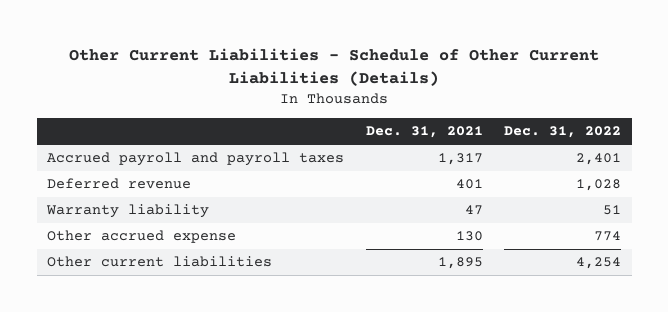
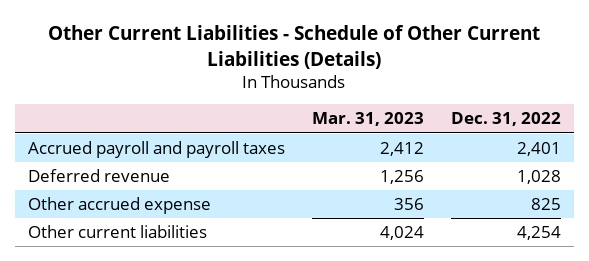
- | Dec. 31, 2021 | Dec. 31, 2022
+ | Mar. 31, 2023 | Dec. 31, 2022
- Warranty liability | 47 | 51
- Other accrued expense | 130 | 774
+ Other accrued expense | 356 | 825

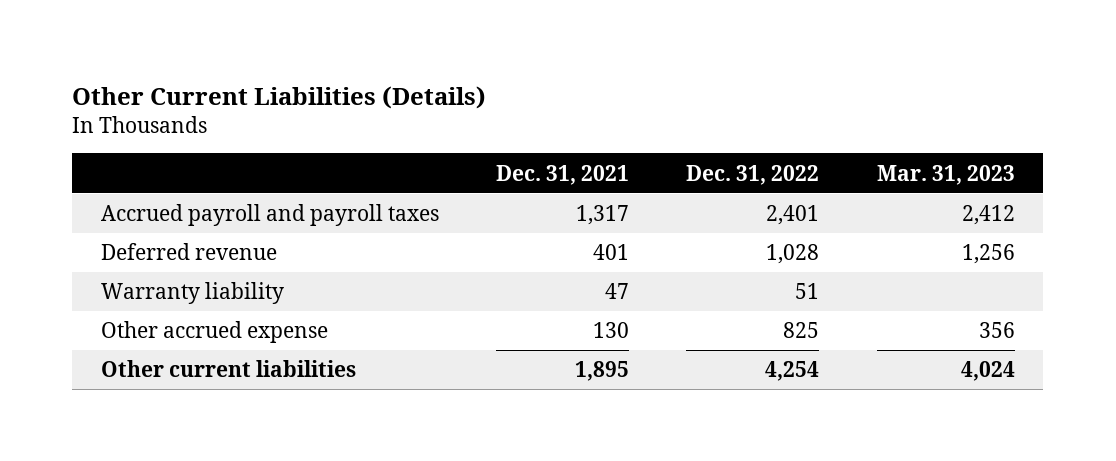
- Other Current Liabilities - Schedule of Other Current Liabilities (Details)
+ Other Current Liabilities (Details)
- | Mar. 31, 2023 | Dec. 31, 2022
+ | Dec. 31, 2021 | Dec. 31, 2022 | Mar. 31, 2023
+ Warranty liability | 47 | 51 |

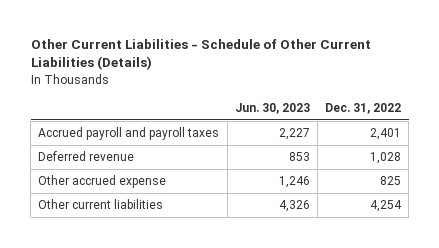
- Other Current Liabilities (Details)
+ Other Current Liabilities - Schedule of Other Current Liabilities (Details)
- | Dec. 31, 2021 | Dec. 31, 2022 | Mar. 31, 2023
+ | Jun. 30, 2023 | Dec. 31, 2022
- Warranty liability | 47 | 51 |

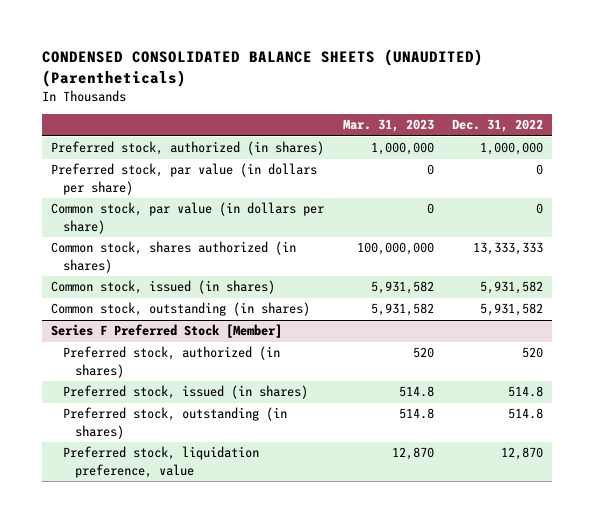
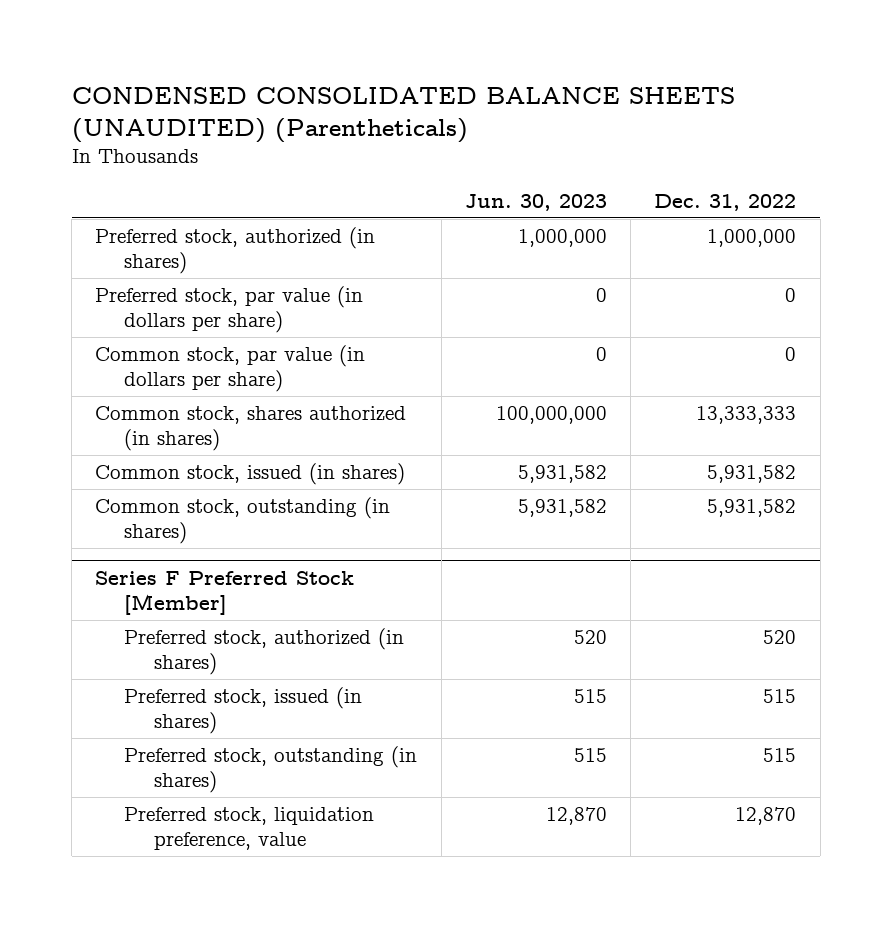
- | Mar. 31, 2023 | Dec. 31, 2022
+ | Jun. 30, 2023 | Dec. 31, 2022
@ Series F Preferred Stock [Member]
- Preferred stock, issued (in shares) | 514.8 | 514.8
- Preferred stock, outstanding (in shares) | 514.8 | 514.8
+ Preferred stock, issued (in shares) | 515 | 515
+ Preferred stock, outstanding (in shares) | 515 | 515

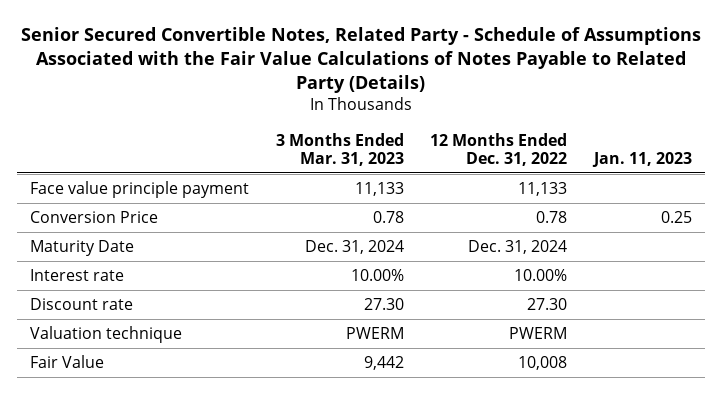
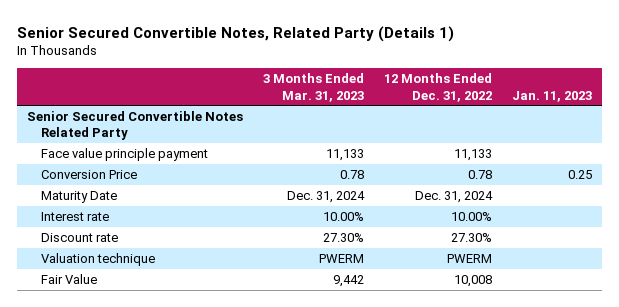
- Senior Secured Convertible Notes, Related Party - Schedule of Assumptions Associated with the Fair Value Calculations of Notes Payable to Related Party (Details)
+ Senior Secured Convertible Notes, Related Party (Details 1)
+ Senior Secured Convertible Notes Related Party
- Discount rate | 27.30 | 27.30 |
+ Discount rate | 27.30% | 27.30% |

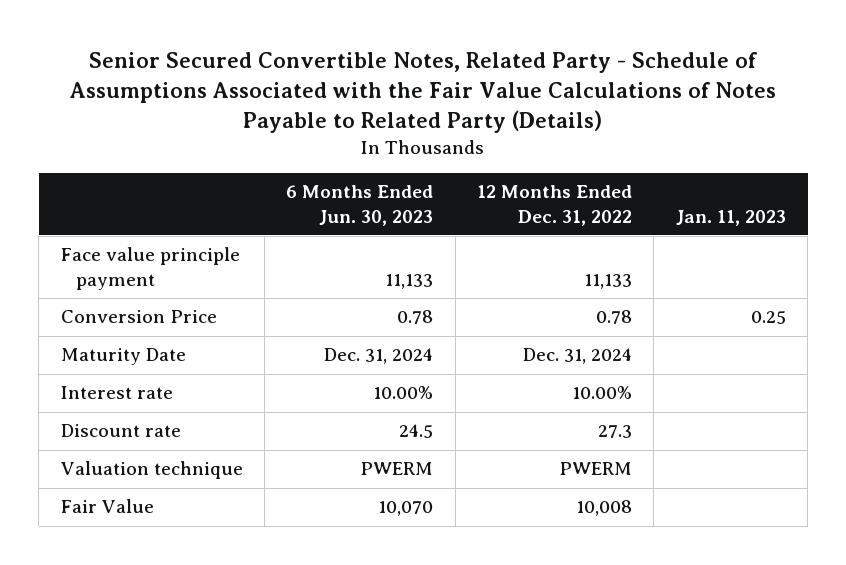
- Senior Secured Convertible Notes, Related Party (Details 1)
+ Senior Secured Convertible Notes, Related Party - Schedule of Assumptions Associated with the Fair Value Calculations of Notes Payable to Related Party (Details)
- | 3 Months Ended Mar. 31, 2023 | 12 Months Ended Dec. 31, 2022 | Jan. 11, 2023
+ | 6 Months Ended Jun. 30, 2023 | 12 Months Ended Dec. 31, 2022 | Jan. 11, 2023
- Senior Secured Convertible Notes Related Party
- Discount rate | 27.30% | 27.30% |
+ Discount rate | 24.5 | 27.3 |

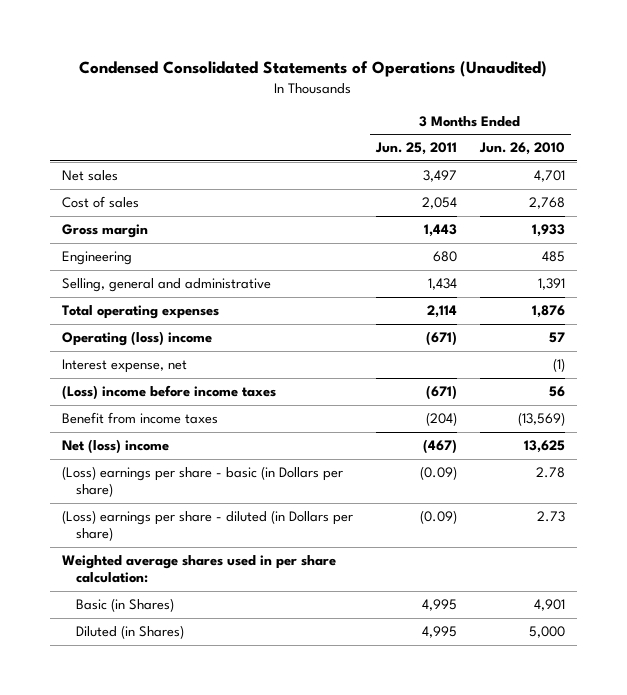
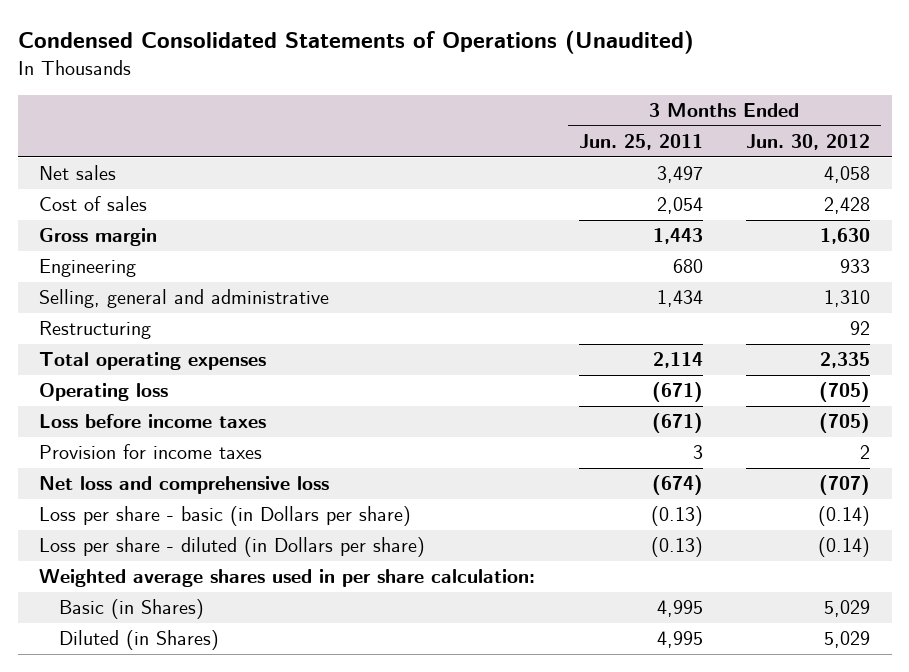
- | 3 Months Ended Jun. 25, 2011 | 3 Months Ended Jun. 26, 2010
+ | 3 Months Ended Jun. 25, 2011 | 3 Months Ended Jun. 30, 2012
+ Restructuring | | 92
- Operating (loss) income | (671) | 57
- Interest expense, net | | (1)
- (Loss) income before income taxes | (671) | 56
- Benefit from income taxes | (204) | (13,569)
- Net (loss) income | (467) | 13,625
- (Loss) earnings per share - basic (in Dollars per share) | (0.09) | 2.78
- (Loss) earnings per share - diluted (in Dollars per share) | (0.09) | 2.73
+ Operating loss | (671) | (705)
+ Loss before income taxes | (671) | (705)
+ Provision for income taxes | 3 | 2
+ Net loss and comprehensive loss | (674) | (707)
+ Loss per share - basic (in Dollars per share) | (0.13) | (0.14)
+ Loss per share - diluted (in Dollars per share) | (0.13) | (0.14)

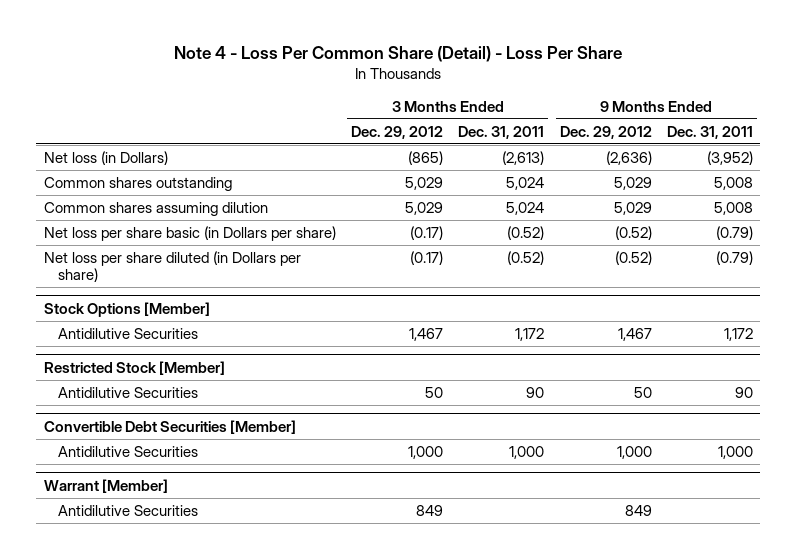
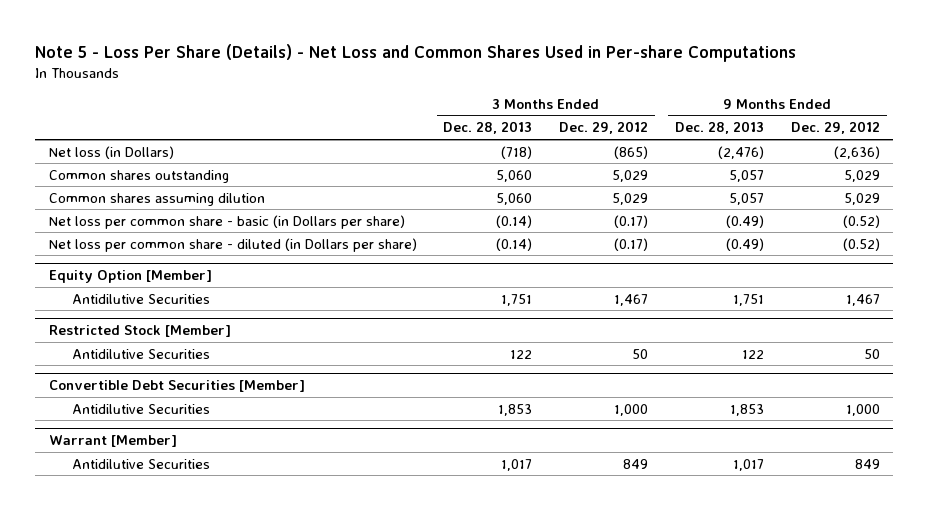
- Note 4 - Loss Per Common Share (Detail) - Loss Per Share
+ Note 5 - Loss Per Share (Details) - Net Loss and Common Shares Used in Per-share Computations
- | 3 Months Ended Dec. 29, 2012 | 3 Months Ended Dec. 31, 2011 | 9 Months Ended Dec. 29, 2012 | 9 Months Ended Dec. 31, 2011
+ | 3 Months Ended Dec. 28, 2013 | 3 Months Ended Dec. 29, 2012 | 9 Months Ended Dec. 28, 2013 | 9 Months Ended Dec. 29, 2012
- Net loss per share basic (in Dollars per share) | (0.17) | (0.52) | (0.52) | (0.79)
- Net loss per share diluted (in Dollars per share) | (0.17) | (0.52) | (0.52) | (0.79)
- Stock Options [Member]
+ Net loss per common share - basic (in Dollars per share) | (0.14) | (0.17) | (0.49) | (0.52)
+ Net loss per common share - diluted (in Dollars per share) | (0.14) | (0.17) | (0.49) | (0.52)
+ Equity Option [Member]

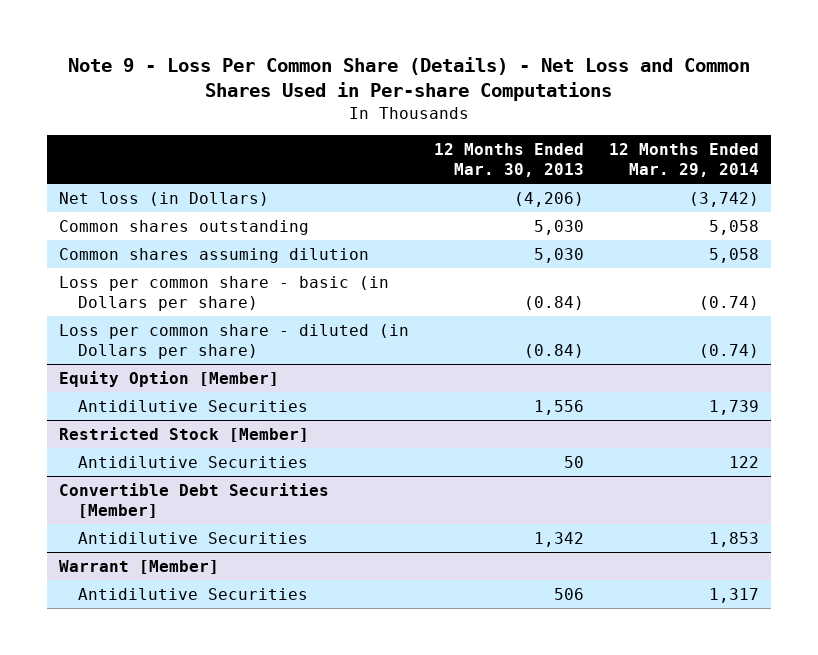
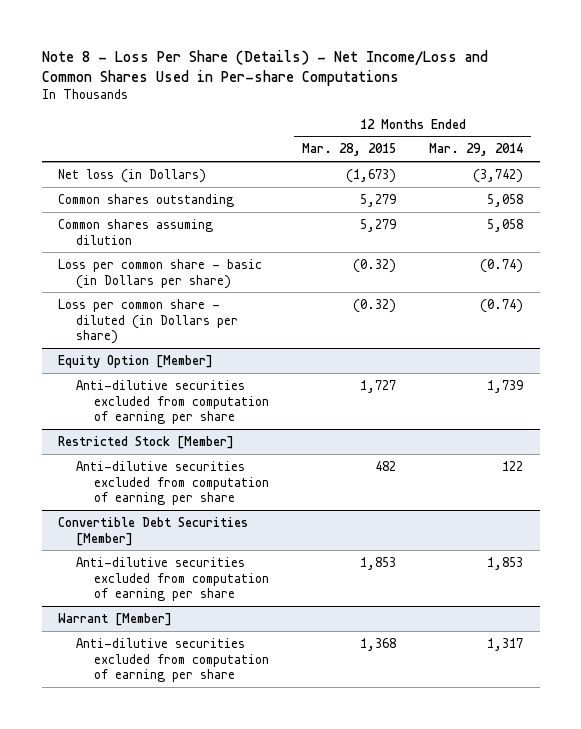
- Note 9 - Loss Per Common Share (Details) - Net Loss and Common Shares Used in Per-share Computations
+ Note 8 - Loss Per Share (Details) - Net Income/Loss and Common Shares Used in Per-share Computations
- | 12 Months Ended Mar. 30, 2013 | 12 Months Ended Mar. 29, 2014
+ | 12 Months Ended Mar. 28, 2015 | 12 Months Ended Mar. 29, 2014
@ Equity Option [Member]
- Antidilutive Securities | 1,556 | 1,739
+ Anti-dilutive securities excluded from computation of earning per share | 1,727 | 1,739
@ Restricted Stock [Member]
- Antidilutive Securities | 50 | 122
+ Anti-dilutive securities excluded from computation of earning per share | 482 | 122
@ Convertible Debt Securities [Member]
- Antidilutive Securities | 1,342 | 1,853
+ Anti-dilutive securities excluded from computation of earning per share | 1,853 | 1,853
@ Warrant [Member]
- Antidilutive Securities | 506 | 1,317
+ Anti-dilutive securities excluded from computation of earning per share | 1,368 | 1,317

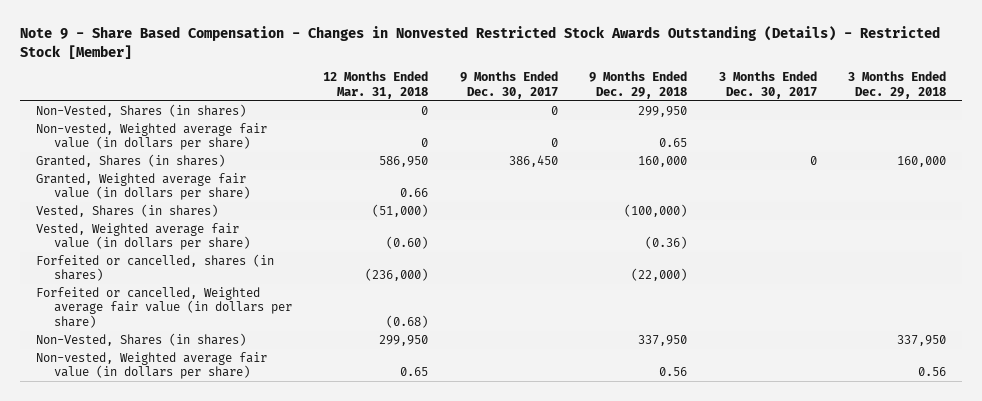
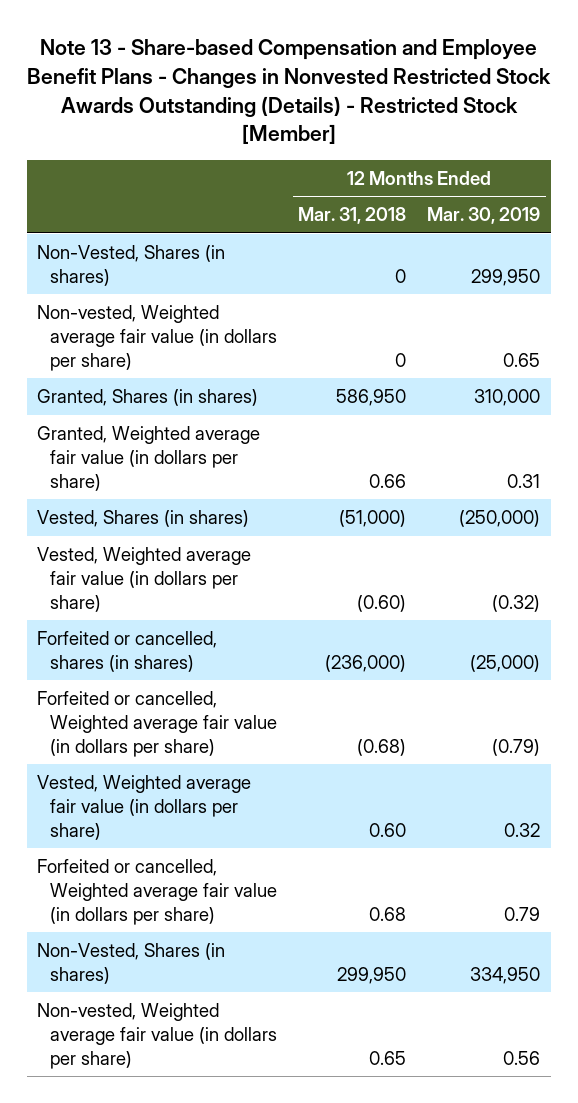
- Note 9 - Share Based Compensation - Changes in Nonvested Restricted Stock Awards Outstanding (Details) - Restricted Stock [Member]
+ Note 13 - Share-based Compensation and Employee Benefit Plans - Changes in Nonvested Restricted Stock Awards Outstanding (Details) - Restricted Stock [Member]
- | 12 Months Ended Mar. 31, 2018 | 9 Months Ended Dec. 30, 2017 | 9 Months Ended Dec. 29, 2018 | 3 Months Ended Dec. 30, 2017 | 3 Months Ended Dec. 29, 2018
+ | 12 Months Ended Mar. 31, 2018 | 12 Months Ended Mar. 30, 2019
+ Vested, Weighted average fair value (in dollars per share) | 0.60 | 0.32
+ Forfeited or cancelled, Weighted average fair value (in dollars per share) | 0.68 | 0.79

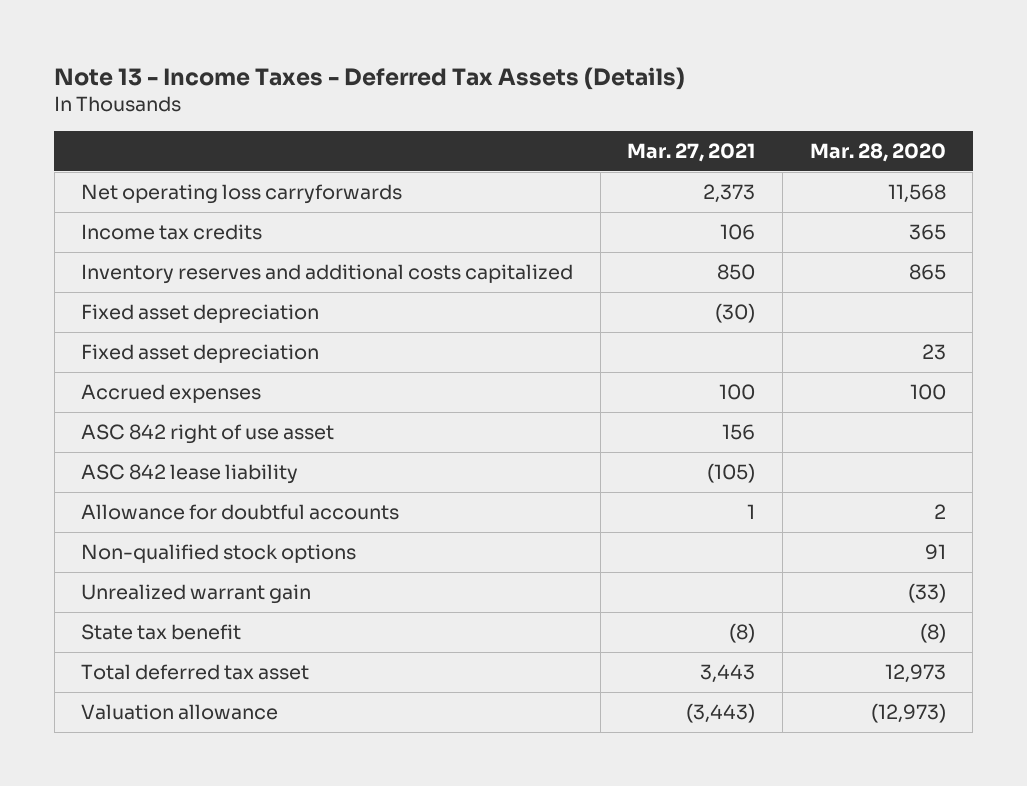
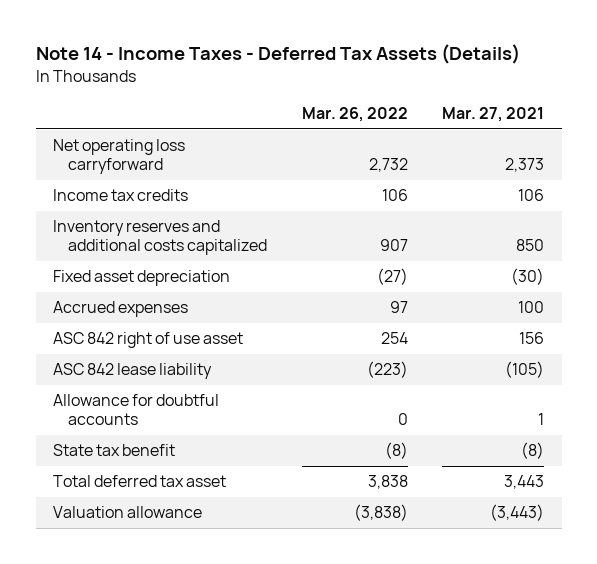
- Note 13 - Income Taxes - Deferred Tax Assets (Details)
+ Note 14 - Income Taxes - Deferred Tax Assets (Details)
- | Mar. 27, 2021 | Mar. 28, 2020
+ | Mar. 26, 2022 | Mar. 27, 2021
- Net operating loss carryforwards | 2,373 | 11,568
+ Net operating loss carryforward | 2,732 | 2,373
- Fixed asset depreciation | | 23
- Non-qualified stock options | | 91
- Unrealized warrant gain | | (33)

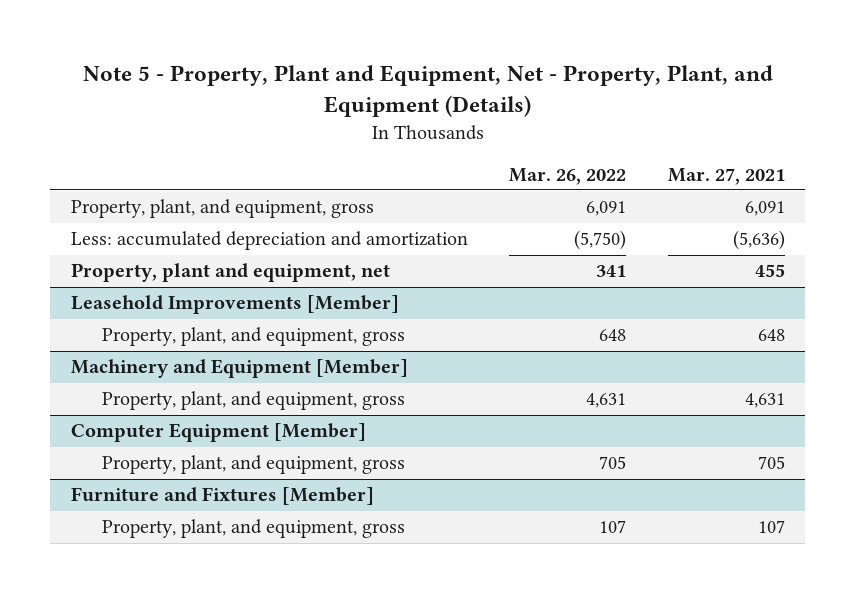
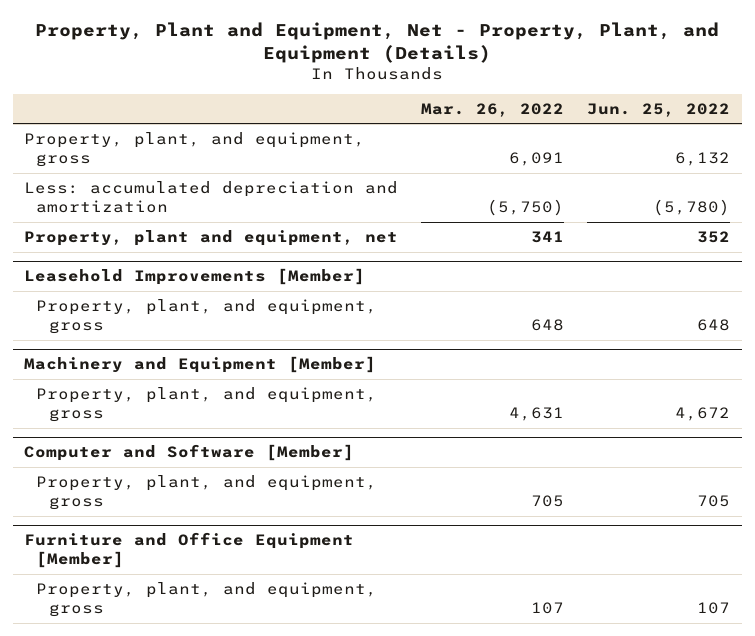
- Note 5 - Property, Plant and Equipment, Net - Property, Plant, and Equipment (Details)
+ Property, Plant and Equipment, Net - Property, Plant, and Equipment (Details)
- | Mar. 26, 2022 | Mar. 27, 2021
+ | Mar. 26, 2022 | Jun. 25, 2022
- Computer Equipment [Member]
+ Computer and Software [Member]
- Furniture and Fixtures [Member]
+ Furniture and Office Equipment [Member]

